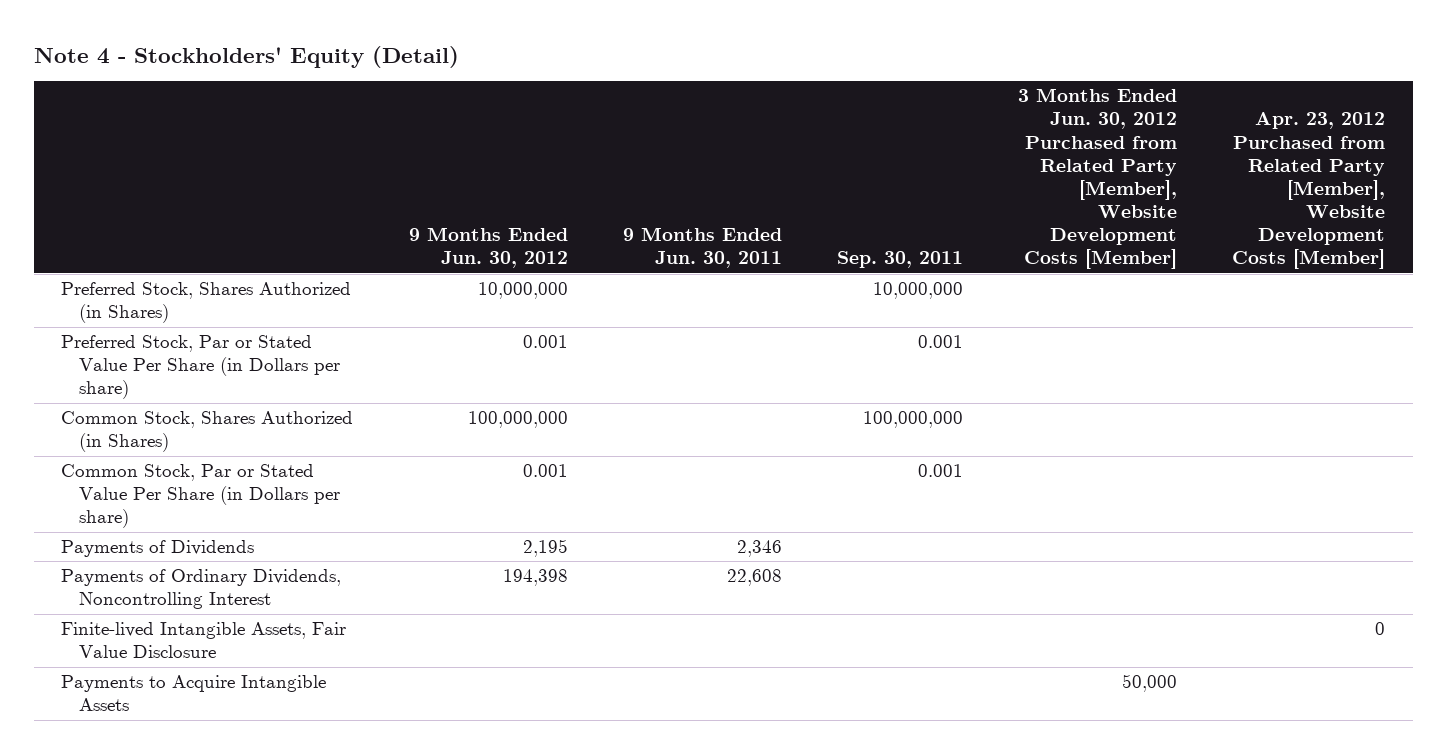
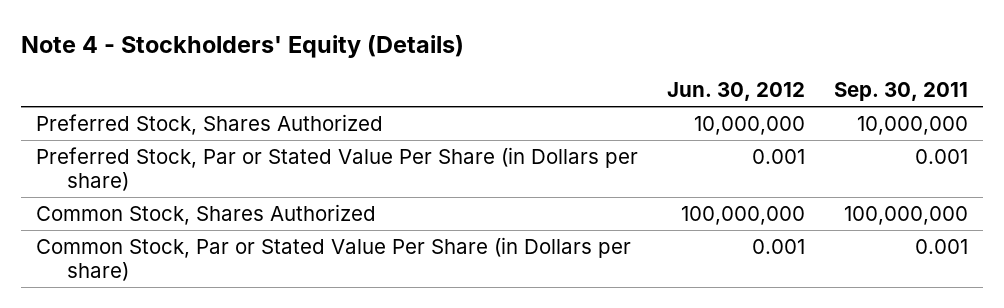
- Note 4 - Stockholders' Equity (Detail)
+ Note 4 - Stockholders' Equity (Details)
- | 9 Months Ended Jun. 30, 2012 | 9 Months Ended Jun. 30, 2011 | Sep. 30, 2011 | 3 Months Ended Jun. 30, 2012 Purchased from Related Party [Member], Website Development Costs [Member] | Apr. 23, 2012 Purchased from Related Party [Member], Website Development Costs [Member]
+ | Jun. 30, 2012 | Sep. 30, 2011
- Preferred Stock, Shares Authorized (in Shares) | 10,000,000 | | 10,000,000 | |
+ Preferred Stock, Shares Authorized | 10,000,000 | 10,000,000
- Common Stock, Shares Authorized (in Shares) | 100,000,000 | | 100,000,000 | |
+ Common Stock, Shares Authorized | 100,000,000 | 100,000,000
- Payments of Dividends | 2,195 | 2,346 | | |
- Payments of Ordinary Dividends, Noncontrolling Interest | 194,398 | 22,608 | | |
- Finite-lived Intangible Assets, Fair Value Disclosure | | | | | 0
- Payments to Acquire Intangible Assets | | | | 50,000 |

